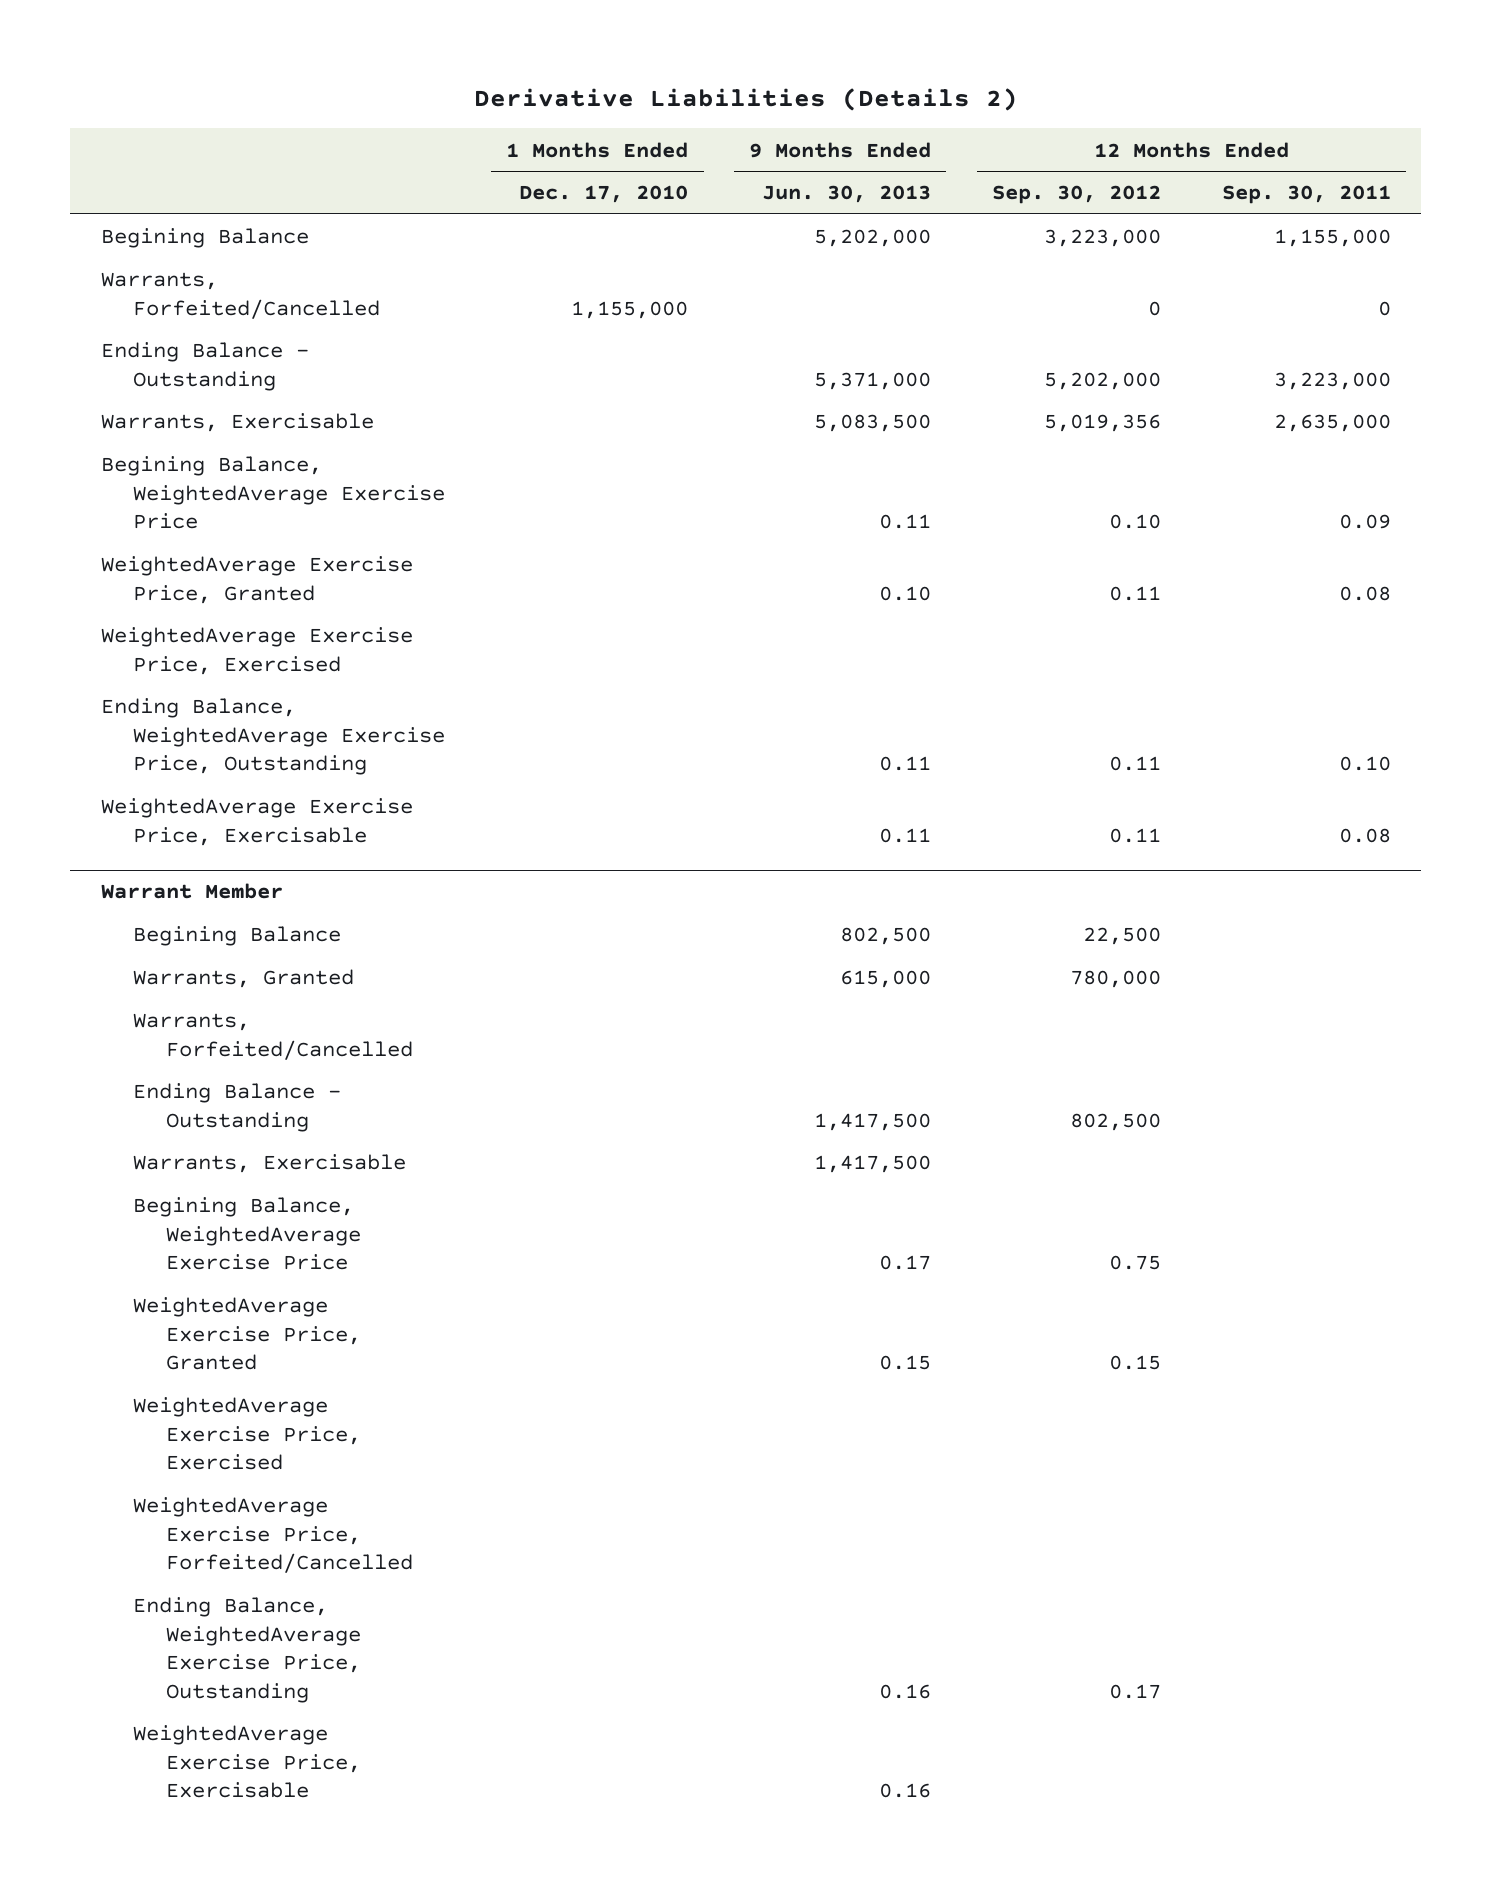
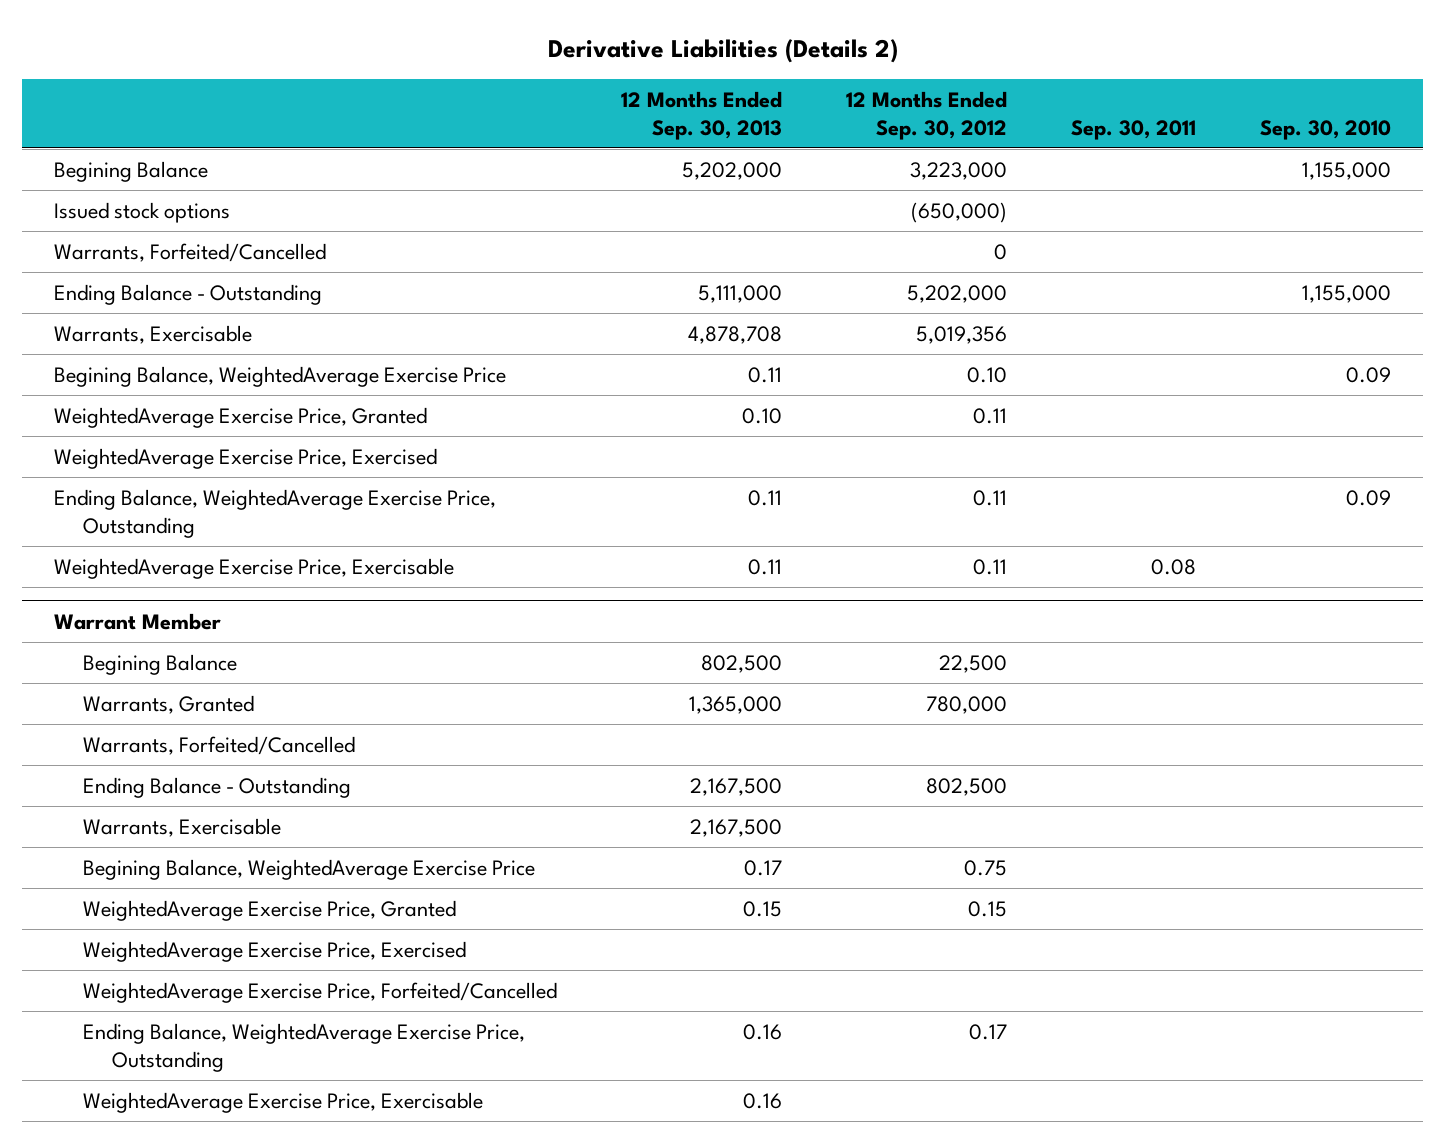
- | 1 Months Ended Dec. 17, 2010 | 9 Months Ended Jun. 30, 2013 | 12 Months Ended Sep. 30, 2012 | 12 Months Ended Sep. 30, 2011
+ | 12 Months Ended Sep. 30, 2013 | 12 Months Ended Sep. 30, 2012 | Sep. 30, 2011 | Sep. 30, 2010
+ Issued stock options | | (650,000) | |

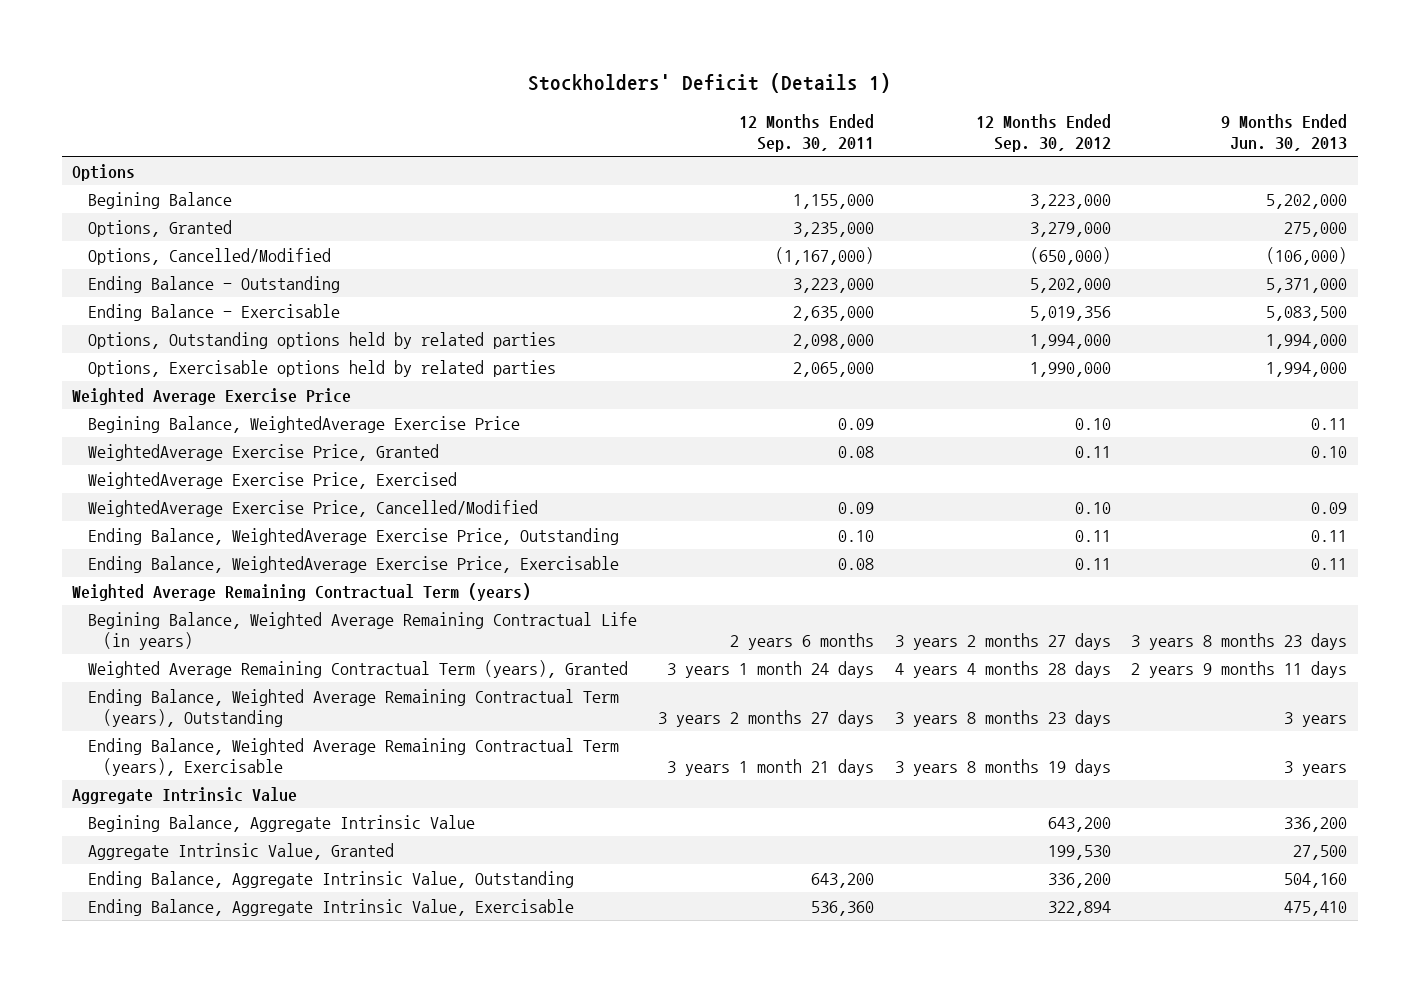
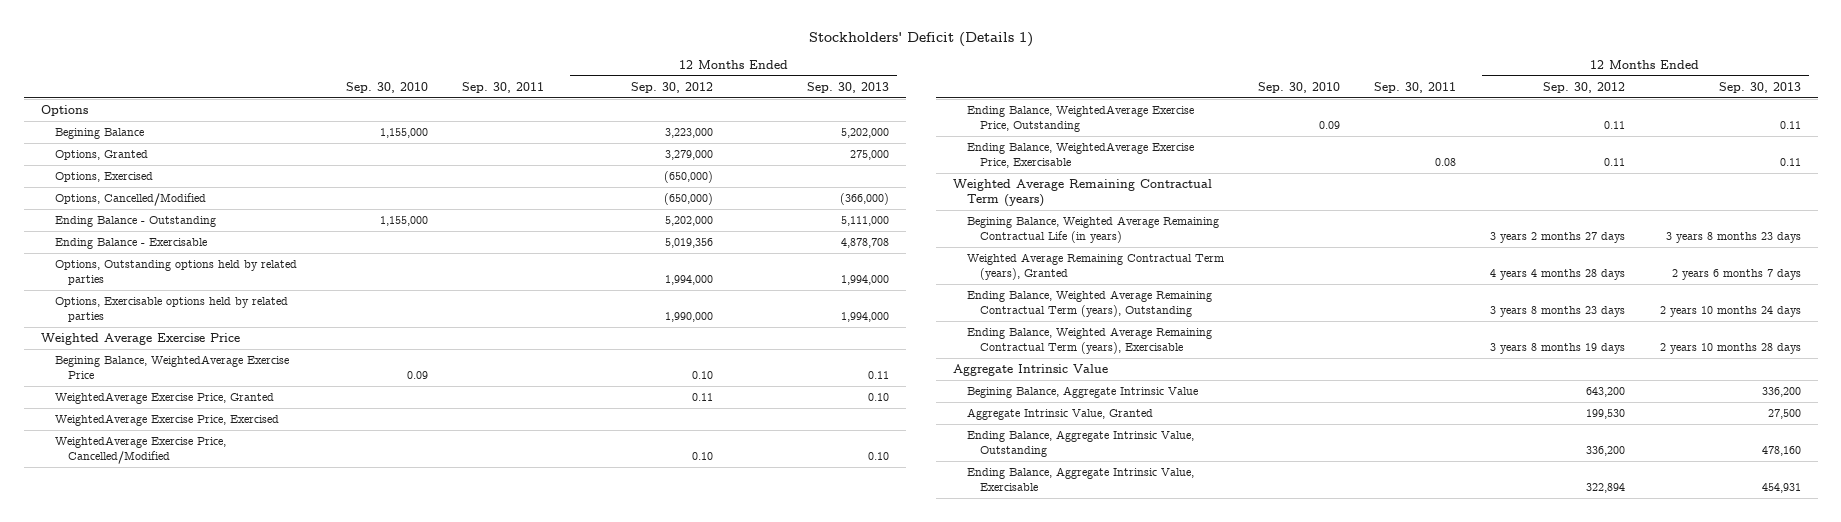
- | 12 Months Ended Sep. 30, 2011 | 12 Months Ended Sep. 30, 2012 | 9 Months Ended Jun. 30, 2013
+ | Sep. 30, 2010 | Sep. 30, 2011 | 12 Months Ended Sep. 30, 2012 | 12 Months Ended Sep. 30, 2013
+ Options, Exercised | | | (650,000) |

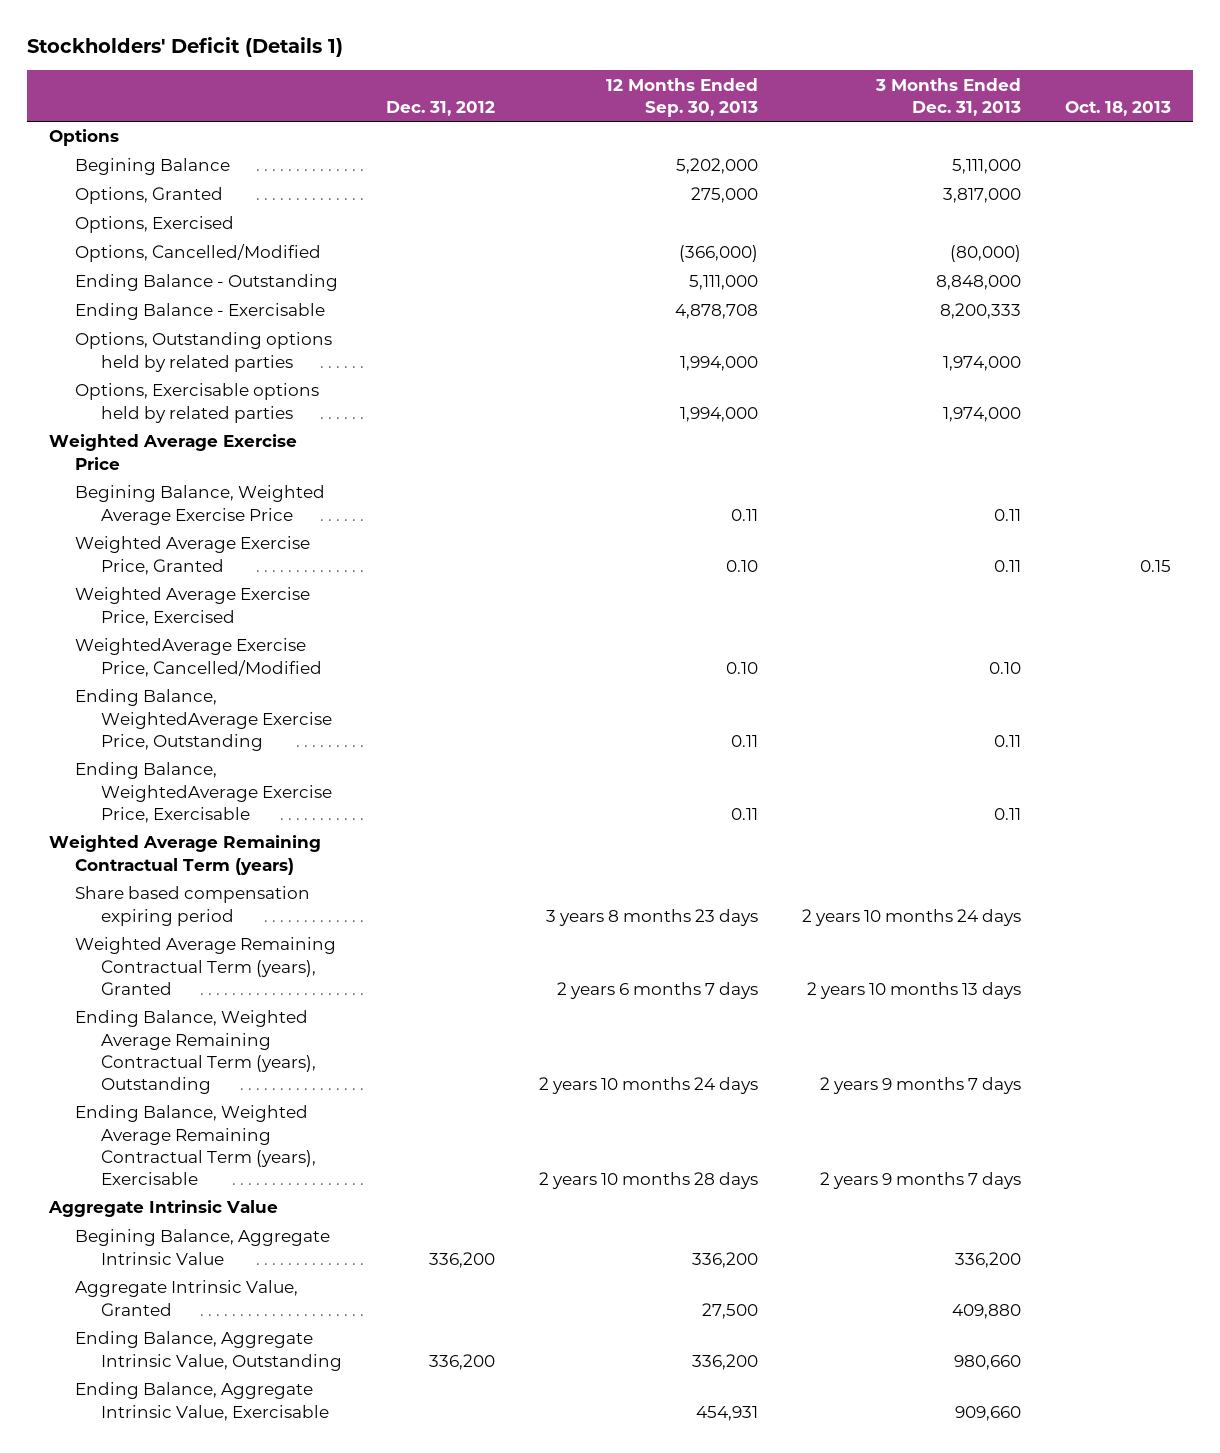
- | Sep. 30, 2010 | Sep. 30, 2011 | 12 Months Ended Sep. 30, 2012 | 12 Months Ended Sep. 30, 2013
+ | Dec. 31, 2012 | 12 Months Ended Sep. 30, 2013 | 3 Months Ended Dec. 31, 2013 | Oct. 18, 2013
- Begining Balance, WeightedAverage Exercise Price | 0.09 | | 0.10 | 0.11
- WeightedAverage Exercise Price, Granted | | | 0.11 | 0.10
- WeightedAverage Exercise Price, Exercised
+ Begining Balance, Weighted Average Exercise Price | | 0.11 | 0.11 |
+ Weighted Average Exercise Price, Granted | | 0.10 | 0.11 | 0.15
+ Weighted Average Exercise Price, Exercised
- Begining Balance, Weighted Average Remaining Contractual Life (in years) | | | 3 years 2 months 27 days | 3 years 8 months 23 days
+ Share based compensation expiring period | | 3 years 8 months 23 days | 2 years 10 months 24 days |
- Ending Balance, Aggregate Intrinsic Value, Outstanding | | | 336,200 | 478,160
+ Ending Balance, Aggregate Intrinsic Value, Outstanding | 336,200 | 336,200 | 980,660 |

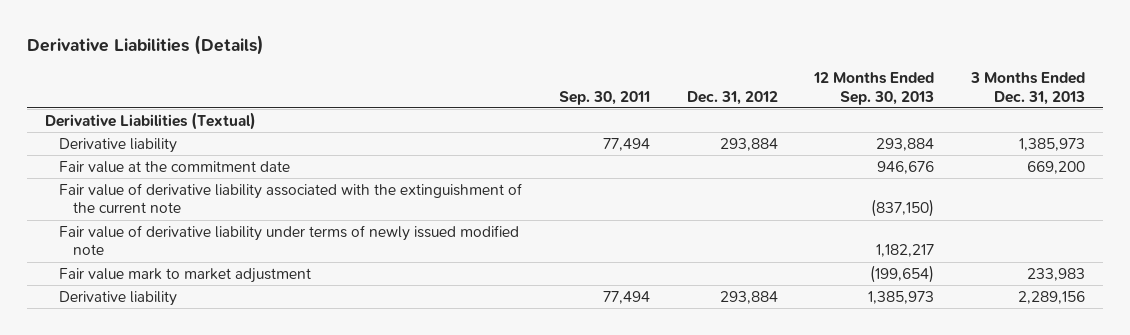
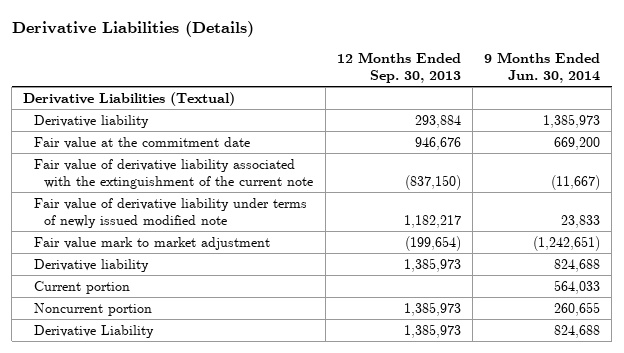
- | Sep. 30, 2011 | Dec. 31, 2012 | 12 Months Ended Sep. 30, 2013 | 3 Months Ended Dec. 31, 2013
+ | 12 Months Ended Sep. 30, 2013 | 9 Months Ended Jun. 30, 2014
+ Current portion | | 564,033
+ Noncurrent portion | 1,385,973 | 260,655
+ Derivative Liability | 1,385,973 | 824,688

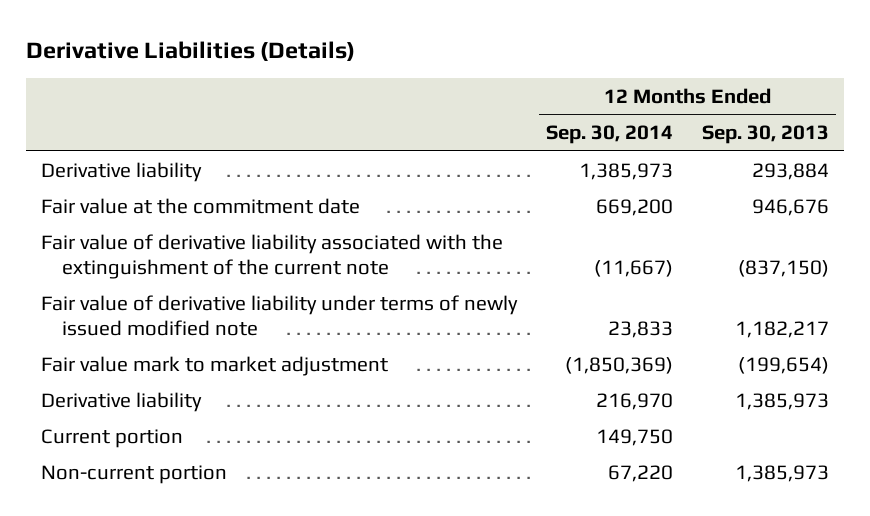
- | 12 Months Ended Sep. 30, 2013 | 9 Months Ended Jun. 30, 2014
+ | 12 Months Ended Sep. 30, 2014 | 12 Months Ended Sep. 30, 2013
- Derivative Liabilities (Textual)
- Noncurrent portion | 1,385,973 | 260,655
- Derivative Liability | 1,385,973 | 824,688
+ Non-current portion | 67,220 | 1,385,973

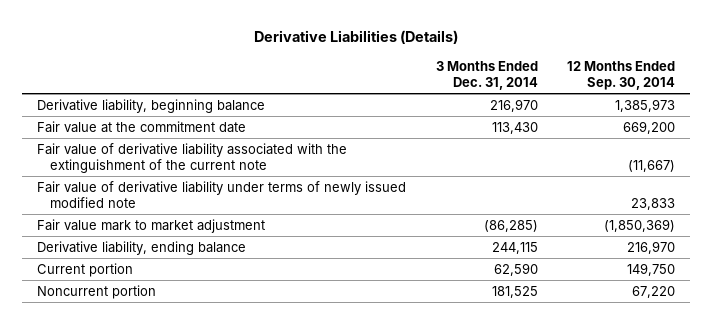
- | 12 Months Ended Sep. 30, 2014 | 12 Months Ended Sep. 30, 2013
+ | 3 Months Ended Dec. 31, 2014 | 12 Months Ended Sep. 30, 2014
- Derivative liability | 1,385,973 | 293,884
+ Derivative liability, beginning balance | 216,970 | 1,385,973
- Derivative liability | 216,970 | 1,385,973
+ Derivative liability, ending balance | 244,115 | 216,970
- Non-current portion | 67,220 | 1,385,973
+ Noncurrent portion | 181,525 | 67,220

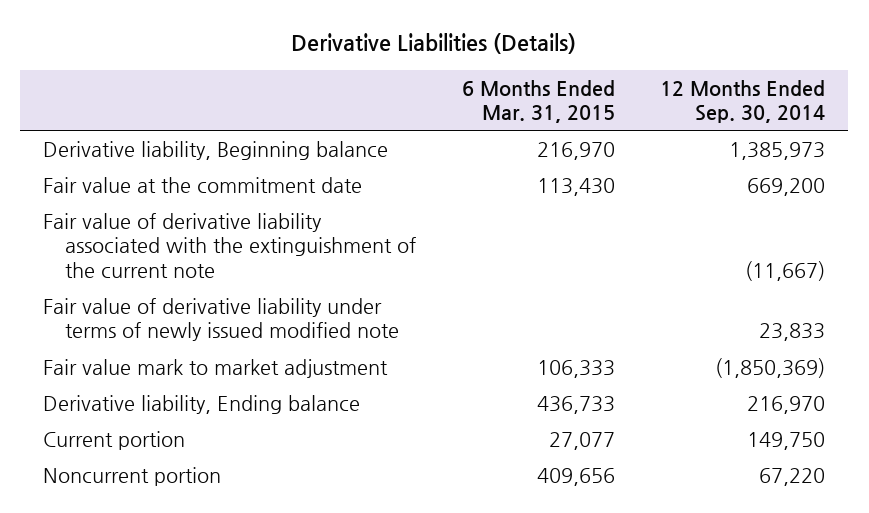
- | 3 Months Ended Dec. 31, 2014 | 12 Months Ended Sep. 30, 2014
+ | 6 Months Ended Mar. 31, 2015 | 12 Months Ended Sep. 30, 2014
- Derivative liability, beginning balance | 216,970 | 1,385,973
+ Derivative liability, Beginning balance | 216,970 | 1,385,973
- Derivative liability, ending balance | 244,115 | 216,970
+ Derivative liability, Ending balance | 436,733 | 216,970

